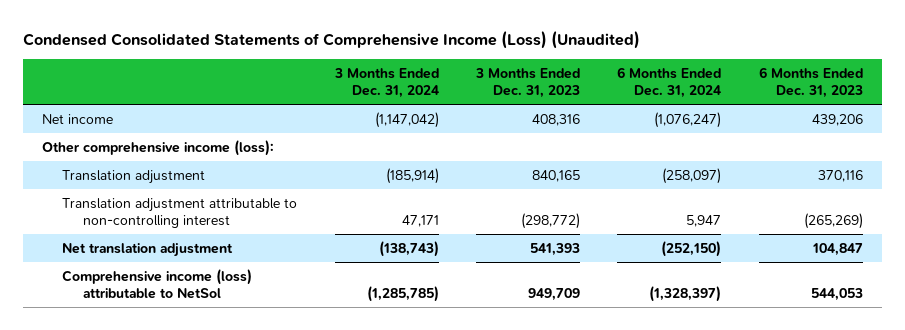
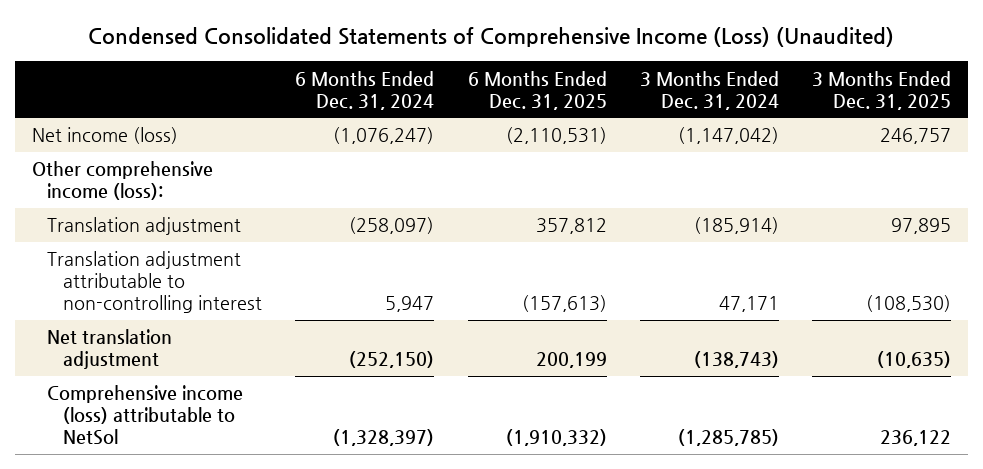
- | 3 Months Ended Dec. 31, 2024 | 3 Months Ended Dec. 31, 2023 | 6 Months Ended Dec. 31, 2024 | 6 Months Ended Dec. 31, 2023
+ | 6 Months Ended Dec. 31, 2024 | 6 Months Ended Dec. 31, 2025 | 3 Months Ended Dec. 31, 2024 | 3 Months Ended Dec. 31, 2025
- Net income | (1,147,042) | 408,316 | (1,076,247) | 439,206
+ Net income (loss) | (1,076,247) | (2,110,531) | (1,147,042) | 246,757

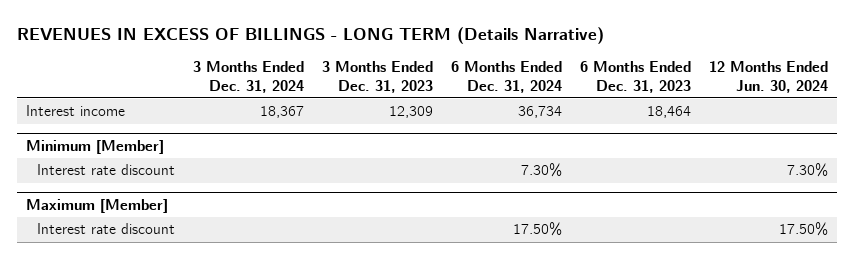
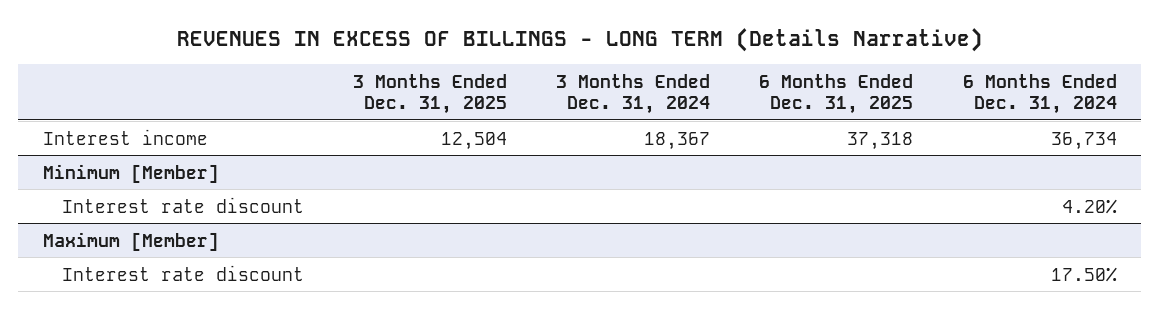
- | 3 Months Ended Dec. 31, 2024 | 3 Months Ended Dec. 31, 2023 | 6 Months Ended Dec. 31, 2024 | 6 Months Ended Dec. 31, 2023 | 12 Months Ended Jun. 30, 2024
+ | 3 Months Ended Dec. 31, 2025 | 3 Months Ended Dec. 31, 2024 | 6 Months Ended Dec. 31, 2025 | 6 Months Ended Dec. 31, 2024
@ Minimum [Member]
- Interest rate discount | | | 7.30% | | 7.30%
+ Interest rate discount | | | | 4.20%

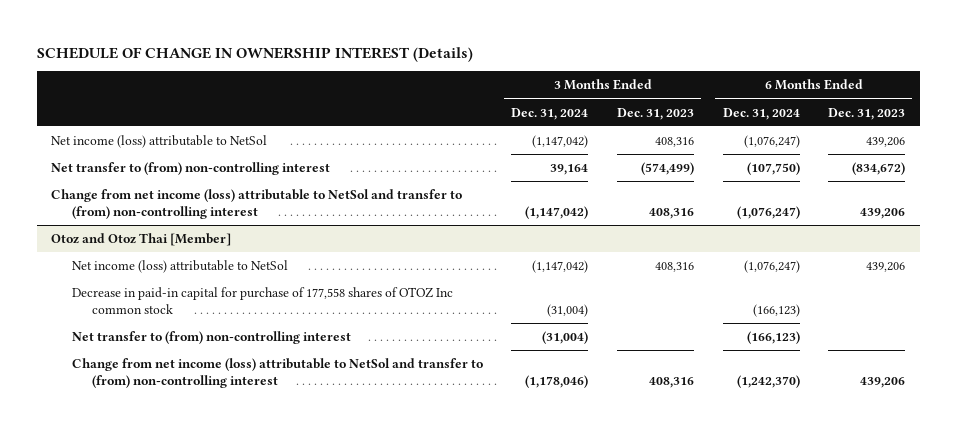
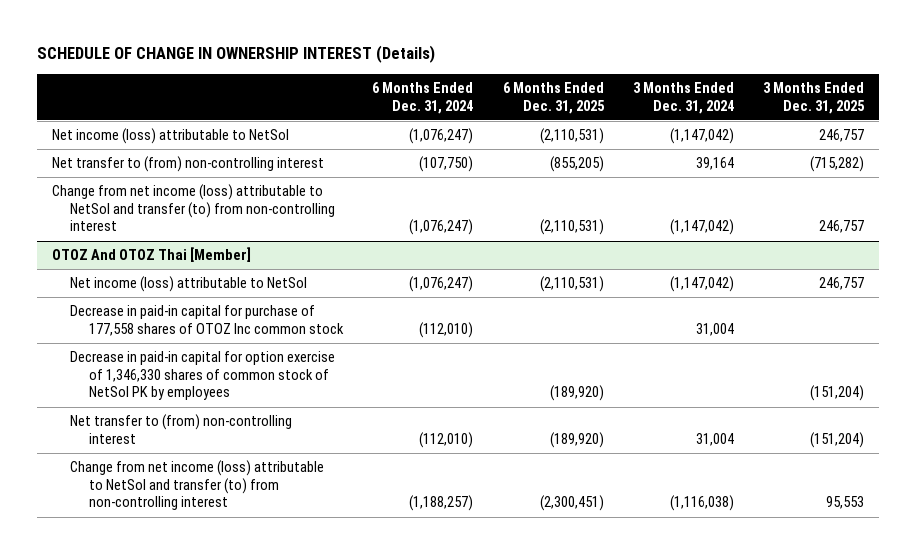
- | 3 Months Ended Dec. 31, 2024 | 3 Months Ended Dec. 31, 2023 | 6 Months Ended Dec. 31, 2024 | 6 Months Ended Dec. 31, 2023
+ | 6 Months Ended Dec. 31, 2024 | 6 Months Ended Dec. 31, 2025 | 3 Months Ended Dec. 31, 2024 | 3 Months Ended Dec. 31, 2025
- Change from net income (loss) attributable to NetSol and transfer to (from) non-controlling interest | (1,147,042) | 408,316 | (1,076,247) | 439,206
- Otoz and Otoz Thai [Member]
+ Change from net income (loss) attributable to NetSol and transfer (to) from non-controlling interest | (1,076,247) | (2,110,531) | (1,147,042) | 246,757
+ OTOZ And OTOZ Thai [Member]
- Decrease in paid-in capital for purchase of 177,558 shares of OTOZ Inc common stock | (31,004) | | (166,123) |
- Net transfer to (from) non-controlling interest | (31,004) | | (166,123) |
- Change from net income (loss) attributable to NetSol and transfer to (from) non-controlling interest | (1,178,046) | 408,316 | (1,242,370) | 439,206
+ Decrease in paid-in capital for purchase of 177,558 shares of OTOZ Inc common stock | (112,010) | | 31,004 |
+ Decrease in paid-in capital for option exercise of 1,346,330 shares of common stock of NetSol PK by employees | | (189,920) | | (151,204)
+ Net transfer to (from) non-controlling interest | (112,010) | (189,920) | 31,004 | (151,204)
+ Change from net income (loss) attributable to NetSol and transfer (to) from non-controlling interest | (1,188,257) | (2,300,451) | (1,116,038) | 95,553

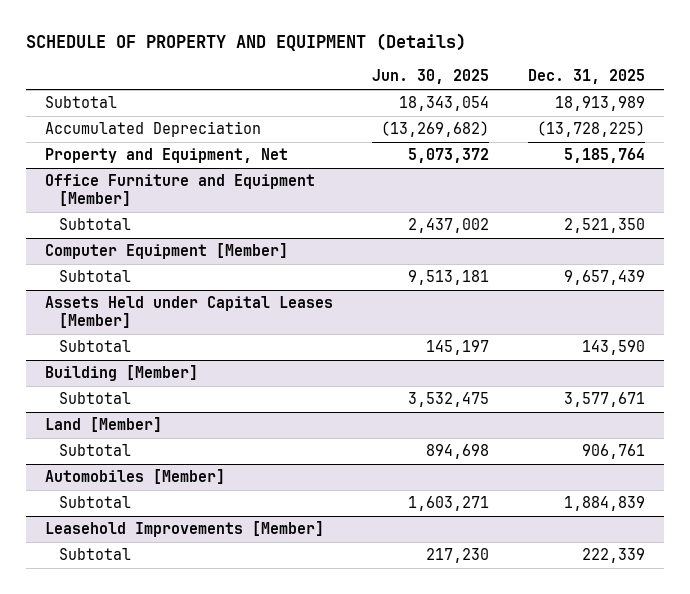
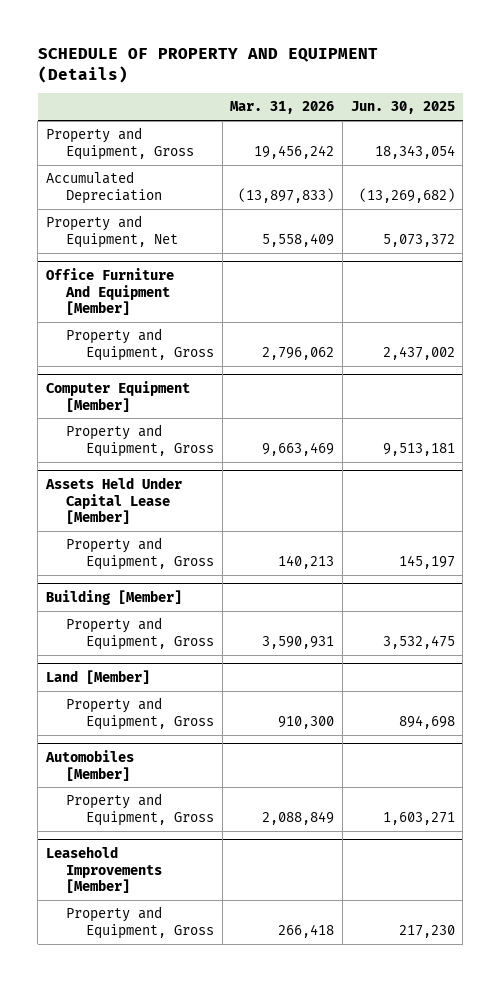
- | Jun. 30, 2025 | Dec. 31, 2025
+ | Mar. 31, 2026 | Jun. 30, 2025
- Subtotal | 18,343,054 | 18,913,989
+ Property and Equipment, Gross | 19,456,242 | 18,343,054
- Office Furniture and Equipment [Member]
- Subtotal | 2,437,002 | 2,521,350
+ Office Furniture And Equipment [Member]
+ Property and Equipment, Gross | 2,796,062 | 2,437,002
@ Computer Equipment [Member]
- Subtotal | 9,513,181 | 9,657,439
- Assets Held under Capital Leases [Member]
- Subtotal | 145,197 | 143,590
@ Computer Equipment [Member]
+ Property and Equipment, Gross | 9,663,469 | 9,513,181
+ Assets Held Under Capital Lease [Member]
+ Property and Equipment, Gross | 140,213 | 145,197
@ Building [Member]
- Subtotal | 3,532,475 | 3,577,671
+ Property and Equipment, Gross | 3,590,931 | 3,532,475
@ Land [Member]
- Subtotal | 894,698 | 906,761
+ Property and Equipment, Gross | 910,300 | 894,698
@ Automobiles [Member]
- Subtotal | 1,603,271 | 1,884,839
+ Property and Equipment, Gross | 2,088,849 | 1,603,271
@ Leasehold Improvements [Member]
- Subtotal | 217,230 | 222,339
+ Property and Equipment, Gross | 266,418 | 217,230

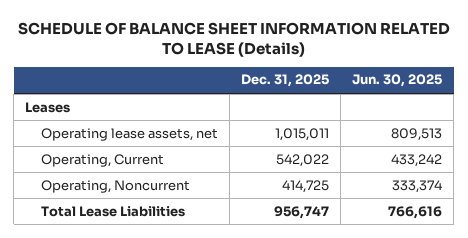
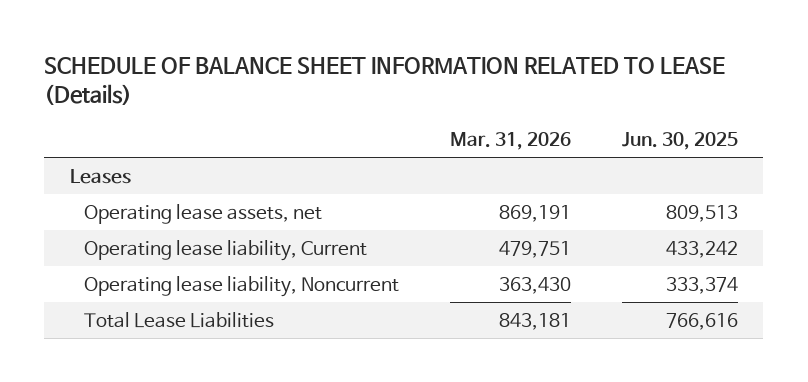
- | Dec. 31, 2025 | Jun. 30, 2025
+ | Mar. 31, 2026 | Jun. 30, 2025
- Operating, Current | 542,022 | 433,242
- Operating, Noncurrent | 414,725 | 333,374
+ Operating lease liability, Current | 479,751 | 433,242
+ Operating lease liability, Noncurrent | 363,430 | 333,374

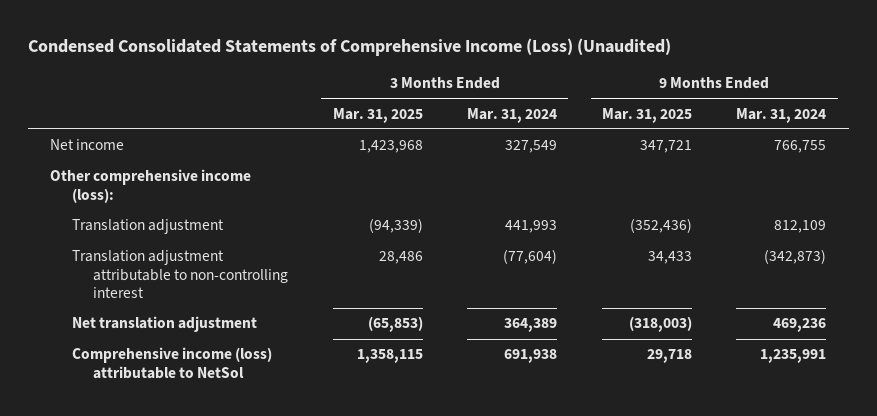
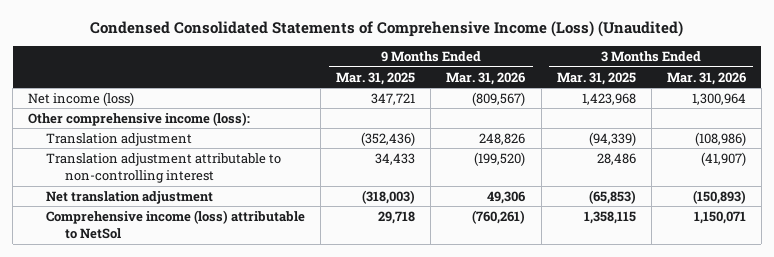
- | 3 Months Ended Mar. 31, 2025 | 3 Months Ended Mar. 31, 2024 | 9 Months Ended Mar. 31, 2025 | 9 Months Ended Mar. 31, 2024
+ | 9 Months Ended Mar. 31, 2025 | 9 Months Ended Mar. 31, 2026 | 3 Months Ended Mar. 31, 2025 | 3 Months Ended Mar. 31, 2026
- Net income | 1,423,968 | 327,549 | 347,721 | 766,755
+ Net income (loss) | 347,721 | (809,567) | 1,423,968 | 1,300,964

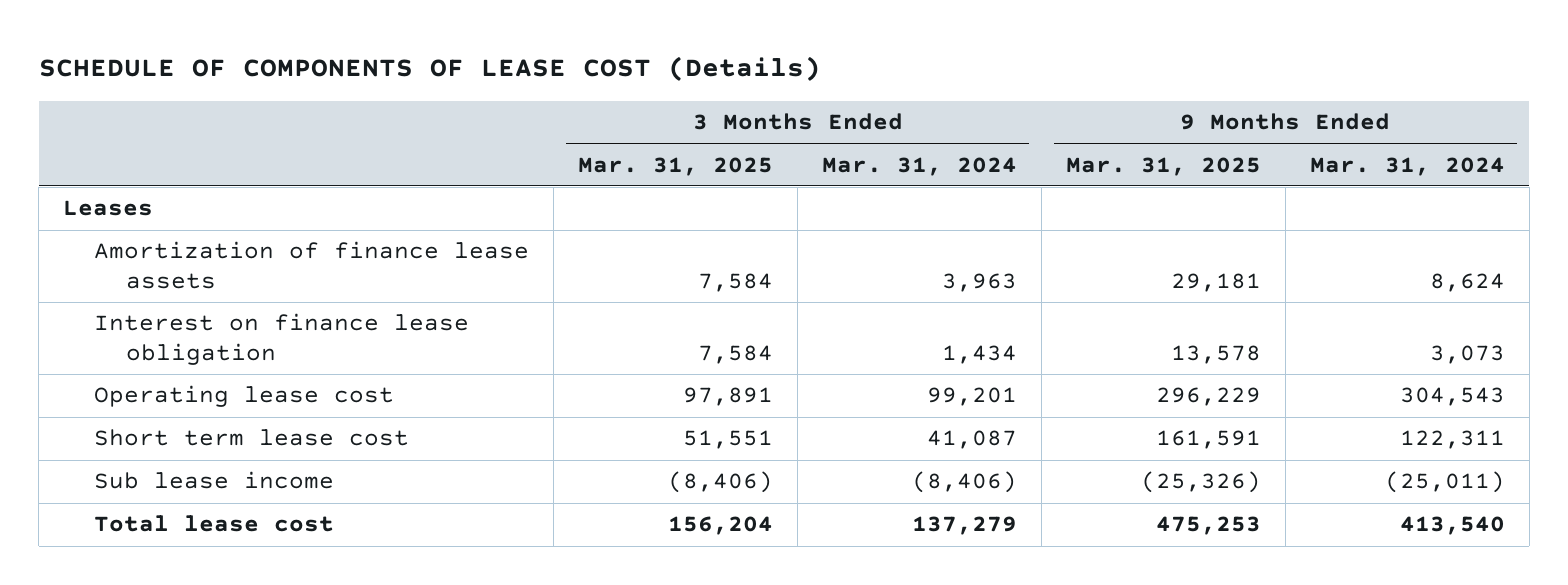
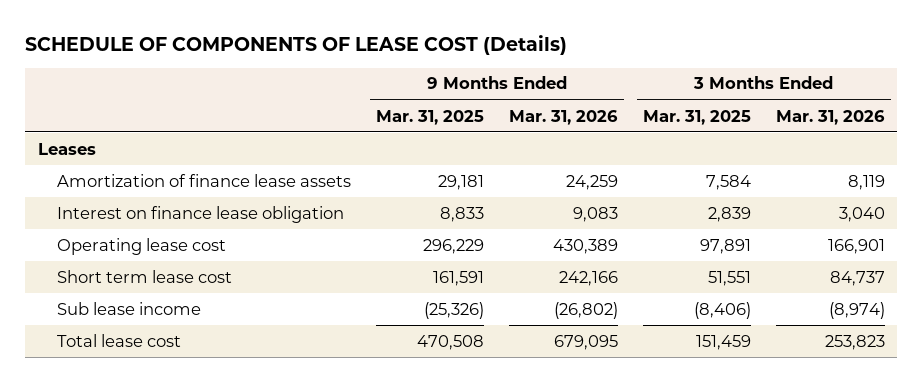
- | 3 Months Ended Mar. 31, 2025 | 3 Months Ended Mar. 31, 2024 | 9 Months Ended Mar. 31, 2025 | 9 Months Ended Mar. 31, 2024
+ | 9 Months Ended Mar. 31, 2025 | 9 Months Ended Mar. 31, 2026 | 3 Months Ended Mar. 31, 2025 | 3 Months Ended Mar. 31, 2026
- Interest on finance lease obligation | 7,584 | 1,434 | 13,578 | 3,073
+ Interest on finance lease obligation | 8,833 | 9,083 | 2,839 | 3,040
- Total lease cost | 156,204 | 137,279 | 475,253 | 413,540
+ Total lease cost | 470,508 | 679,095 | 151,459 | 253,823

